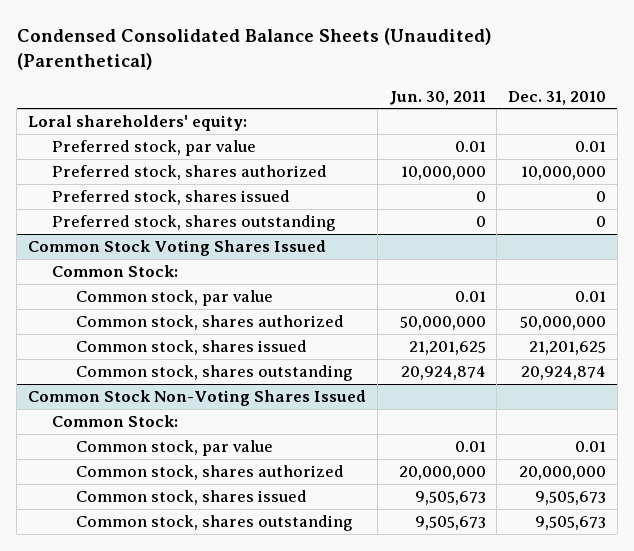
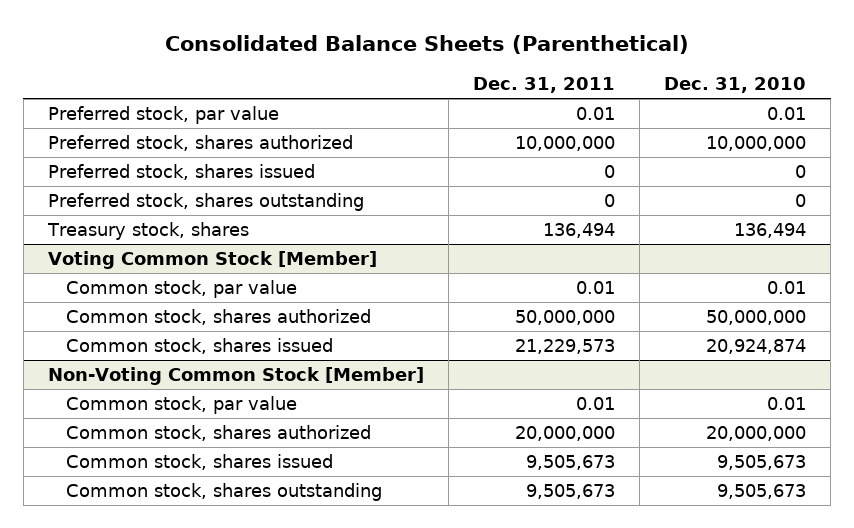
- Condensed Consolidated Balance Sheets (Unaudited) (Parenthetical)
+ Consolidated Balance Sheets (Parenthetical)
- | Jun. 30, 2011 | Dec. 31, 2010
+ | Dec. 31, 2011 | Dec. 31, 2010
- Loral shareholders' equity:
- Common Stock Voting Shares Issued
- Common Stock:
+ Treasury stock, shares | 136,494 | 136,494
+ Voting Common Stock [Member]
- Common stock, shares issued | 21,201,625 | 21,201,625
- Common stock, shares outstanding | 20,924,874 | 20,924,874
- Common Stock Non-Voting Shares Issued
- Common Stock:
+ Common stock, shares issued | 21,229,573 | 20,924,874
+ Non-Voting Common Stock [Member]

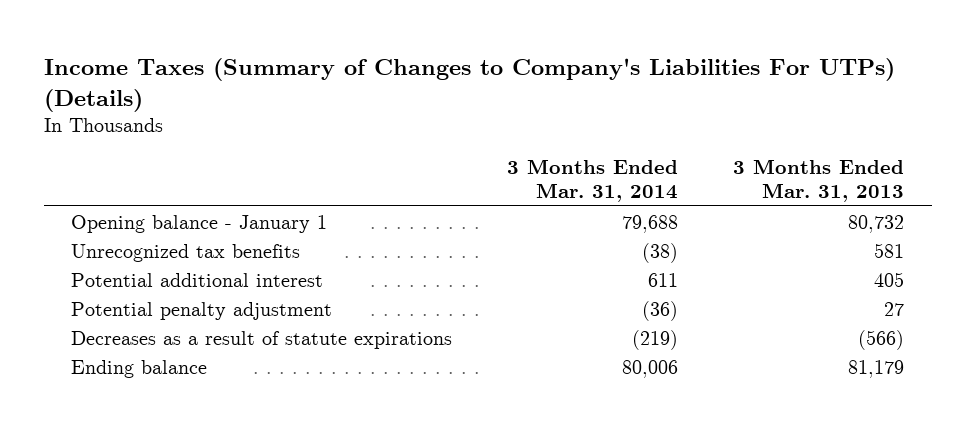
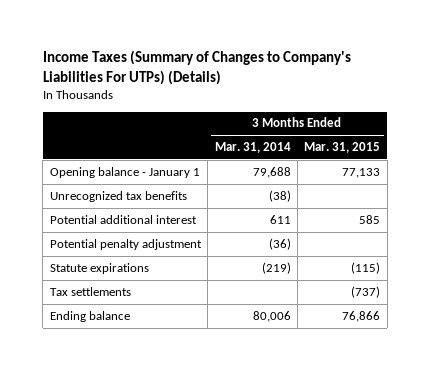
- | 3 Months Ended Mar. 31, 2014 | 3 Months Ended Mar. 31, 2013
+ | 3 Months Ended Mar. 31, 2014 | 3 Months Ended Mar. 31, 2015
- Decreases as a result of statute expirations | (219) | (566)
+ Statute expirations | (219) | (115)
+ Tax settlements | | (737)

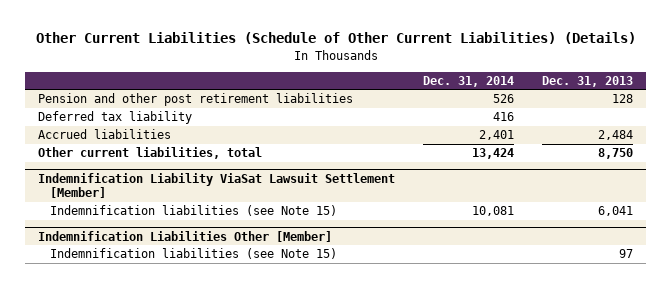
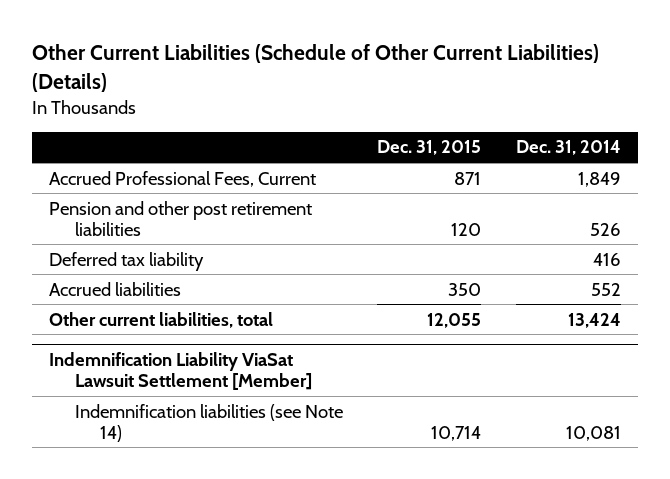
- | Dec. 31, 2014 | Dec. 31, 2013
+ | Dec. 31, 2015 | Dec. 31, 2014
+ Accrued Professional Fees, Current | 871 | 1,849
- Accrued liabilities | 2,401 | 2,484
+ Accrued liabilities | 350 | 552
@ Indemnification Liability ViaSat Lawsuit Settlement [Member]
- Indemnification liabilities (see Note 15) | 10,081 | 6,041
- Indemnification Liabilities Other [Member]
- Indemnification liabilities (see Note 15) | | 97
@ Indemnification Liability ViaSat Lawsuit Settlement [Member]
+ Indemnification liabilities (see Note 14) | 10,714 | 10,081

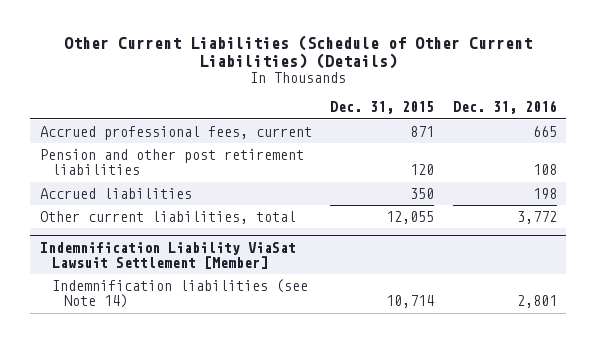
- | Dec. 31, 2015 | Dec. 31, 2014
+ | Dec. 31, 2015 | Dec. 31, 2016
- Accrued Professional Fees, Current | 871 | 1,849
+ Accrued professional fees, current | 871 | 665
- Deferred tax liability | | 416

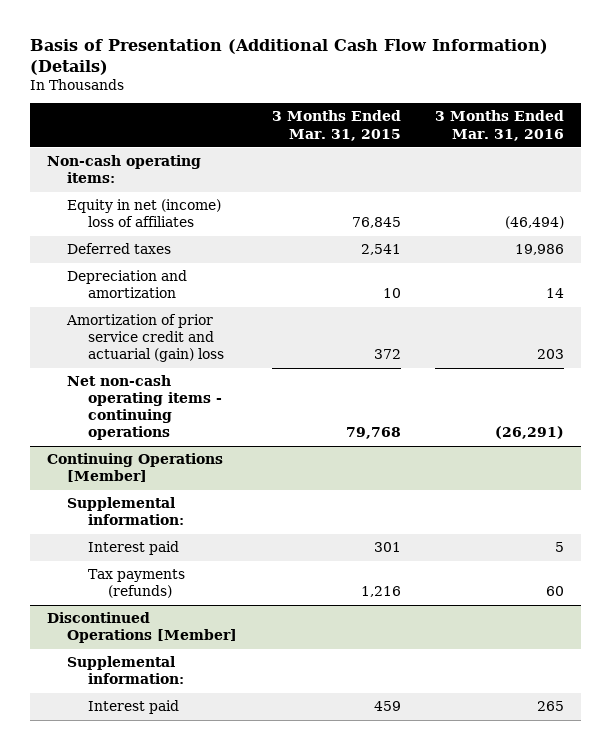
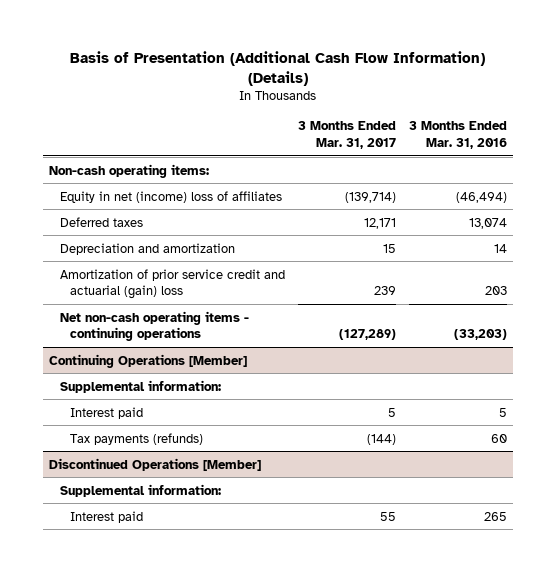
- | 3 Months Ended Mar. 31, 2015 | 3 Months Ended Mar. 31, 2016
+ | 3 Months Ended Mar. 31, 2017 | 3 Months Ended Mar. 31, 2016
- Deferred taxes | 2,541 | 19,986
+ Deferred taxes | 12,171 | 13,074
- Net non-cash operating items - continuing operations | 79,768 | (26,291)
+ Net non-cash operating items - continuing operations | (127,289) | (33,203)

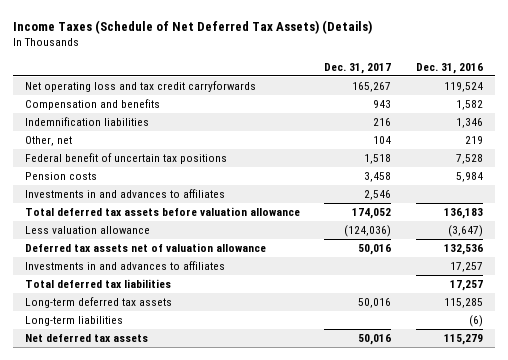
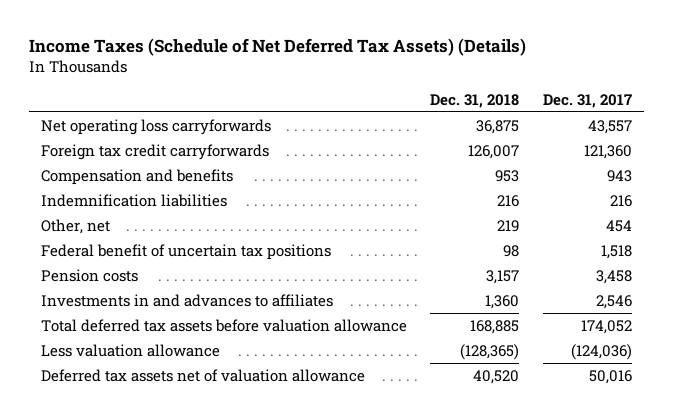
- | Dec. 31, 2017 | Dec. 31, 2016
+ | Dec. 31, 2018 | Dec. 31, 2017
- Net operating loss and tax credit carryforwards | 165,267 | 119,524
+ Net operating loss carryforwards | 36,875 | 43,557
+ Foreign tax credit carryforwards | 126,007 | 121,360
- Other, net | 104 | 219
+ Other, net | 219 | 454
- Investments in and advances to affiliates | | 17,257
- Total deferred tax liabilities | | 17,257
- Long-term deferred tax assets | 50,016 | 115,285
- Long-term liabilities | | (6)
- Net deferred tax assets | 50,016 | 115,279

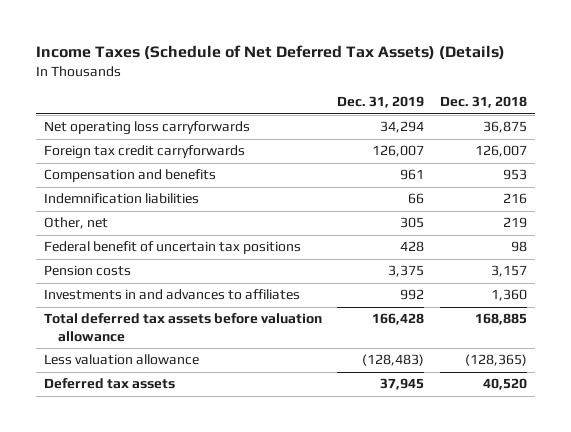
- | Dec. 31, 2018 | Dec. 31, 2017
+ | Dec. 31, 2019 | Dec. 31, 2018
- Deferred tax assets net of valuation allowance | 40,520 | 50,016
+ Deferred tax assets | 37,945 | 40,520

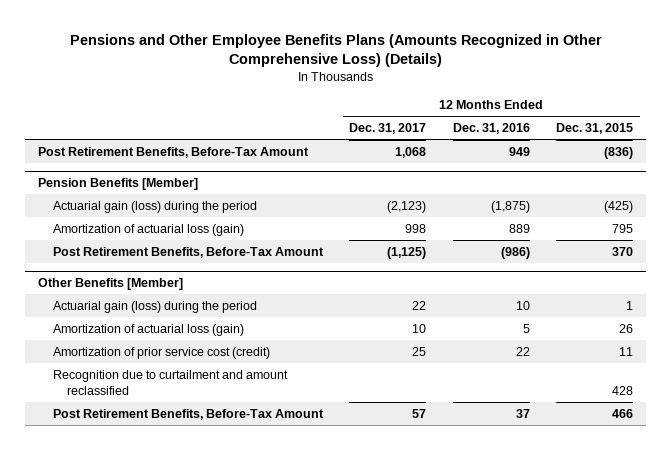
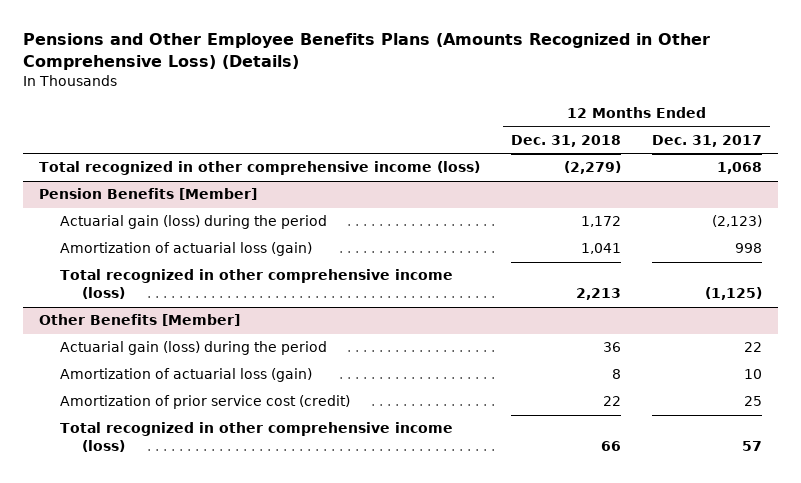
- | 12 Months Ended Dec. 31, 2017 | 12 Months Ended Dec. 31, 2016 | 12 Months Ended Dec. 31, 2015
+ | 12 Months Ended Dec. 31, 2018 | 12 Months Ended Dec. 31, 2017
- Post Retirement Benefits, Before-Tax Amount | 1,068 | 949 | (836)
+ Total recognized in other comprehensive income (loss) | (2,279) | 1,068
@ Pension Benefits [Member]
- Post Retirement Benefits, Before-Tax Amount | (1,125) | (986) | 370
+ Total recognized in other comprehensive income (loss) | 2,213 | (1,125)
@ Other Benefits [Member]
- Recognition due to curtailment and amount reclassified | | | 428
- Post Retirement Benefits, Before-Tax Amount | 57 | 37 | 466
+ Total recognized in other comprehensive income (loss) | 66 | 57

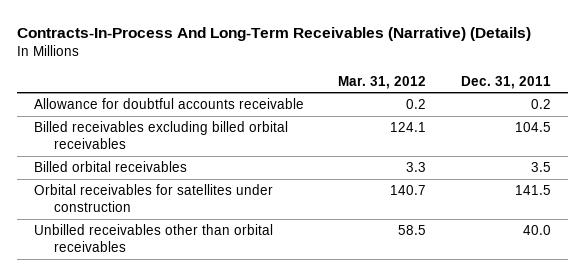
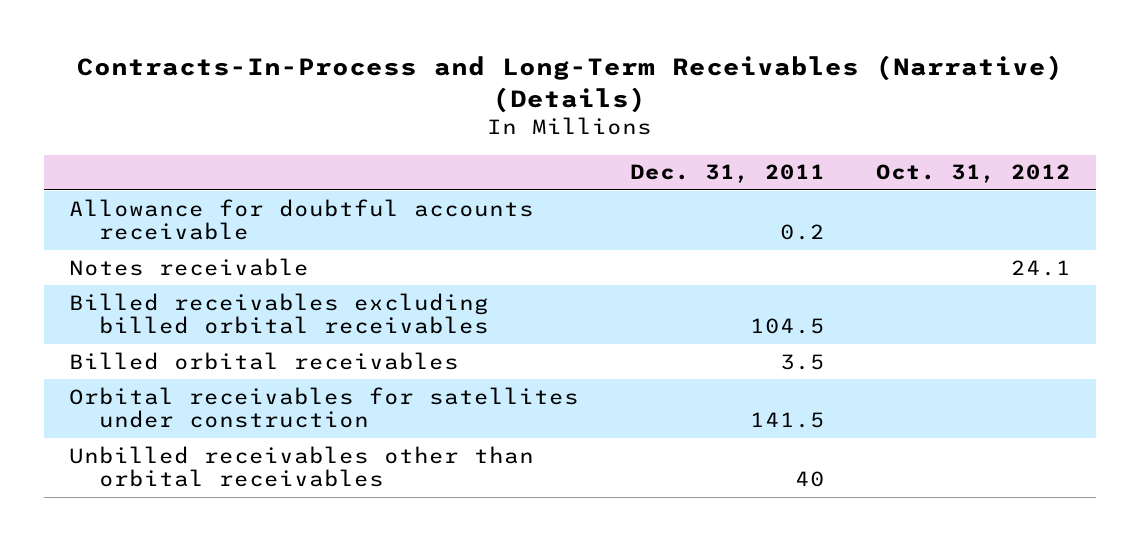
- Contracts-In-Process And Long-Term Receivables (Narrative) (Details)
+ Contracts-In-Process and Long-Term Receivables (Narrative) (Details)
- | Mar. 31, 2012 | Dec. 31, 2011
+ | Dec. 31, 2011 | Oct. 31, 2012
+ Notes receivable | | 24.1
- Unbilled receivables other than orbital receivables | 58.5 | 40.0
+ Unbilled receivables other than orbital receivables | 40 |

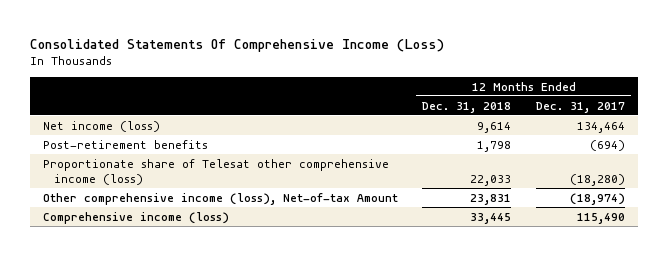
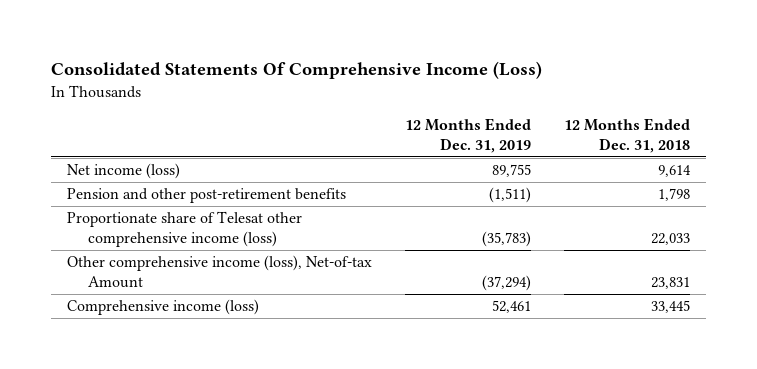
- | 12 Months Ended Dec. 31, 2018 | 12 Months Ended Dec. 31, 2017
+ | 12 Months Ended Dec. 31, 2019 | 12 Months Ended Dec. 31, 2018
- Post-retirement benefits | 1,798 | (694)
+ Pension and other post-retirement benefits | (1,511) | 1,798

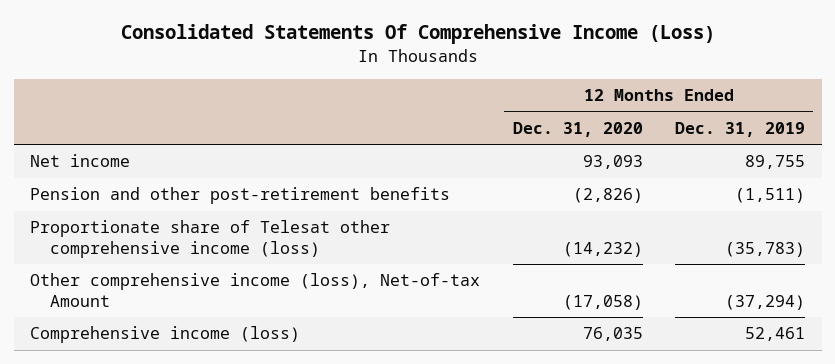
- | 12 Months Ended Dec. 31, 2019 | 12 Months Ended Dec. 31, 2018
+ | 12 Months Ended Dec. 31, 2020 | 12 Months Ended Dec. 31, 2019
- Net income (loss) | 89,755 | 9,614
+ Net income | 93,093 | 89,755

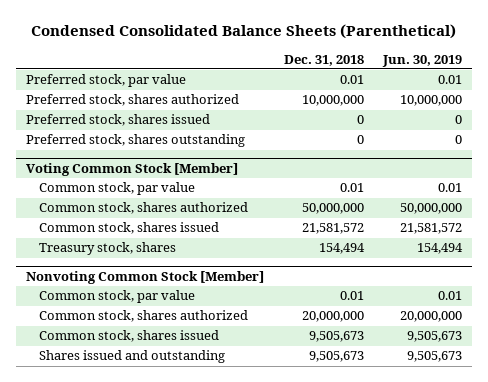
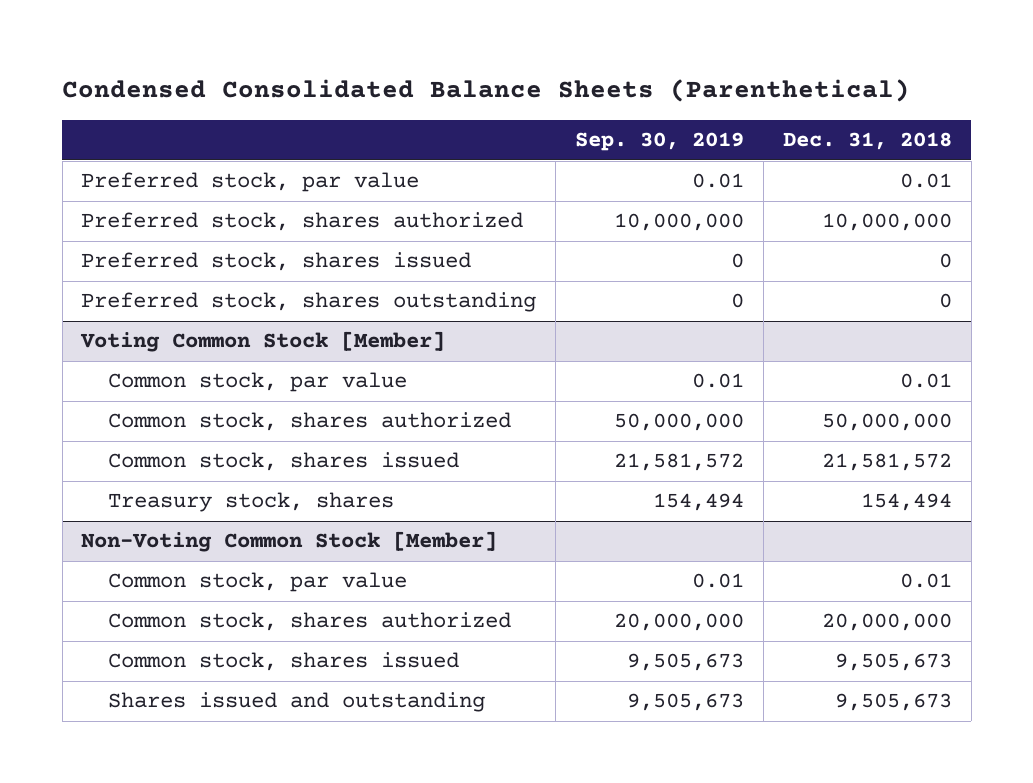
- | Dec. 31, 2018 | Jun. 30, 2019
+ | Sep. 30, 2019 | Dec. 31, 2018
- Nonvoting Common Stock [Member]
+ Non-Voting Common Stock [Member]

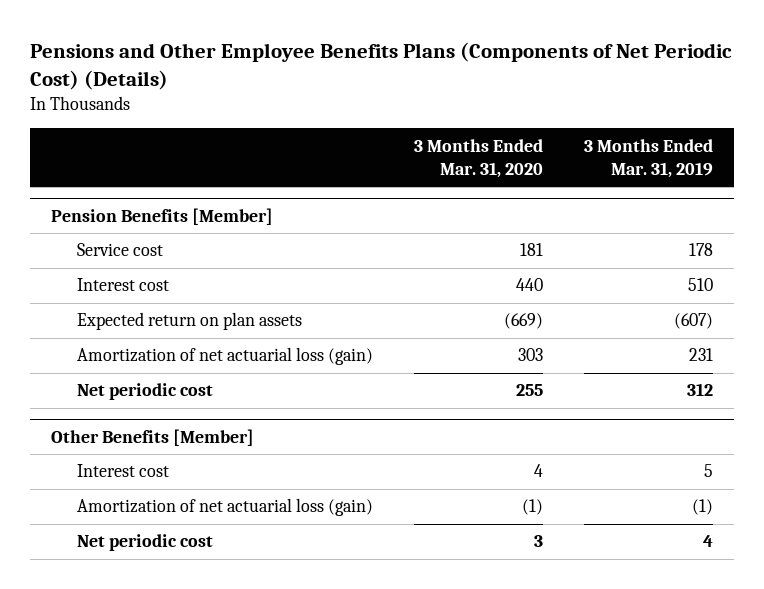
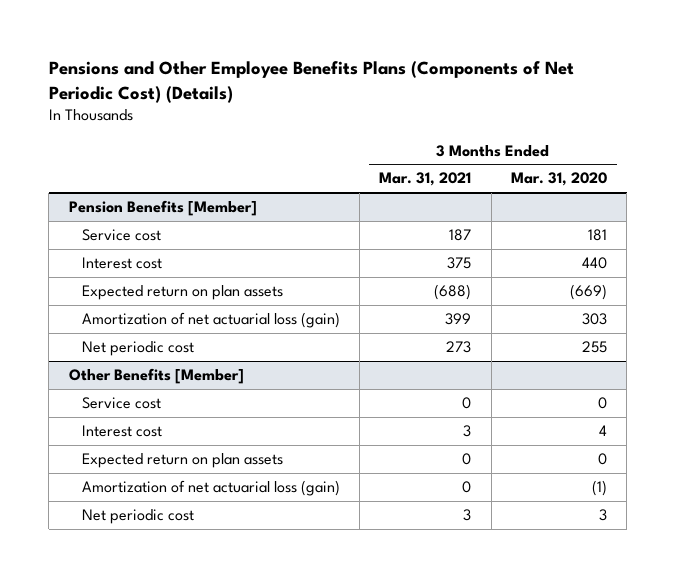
- | 3 Months Ended Mar. 31, 2020 | 3 Months Ended Mar. 31, 2019
+ | 3 Months Ended Mar. 31, 2021 | 3 Months Ended Mar. 31, 2020
@ Other Benefits [Member]
+ Service cost | 0 | 0
+ Expected return on plan assets | 0 | 0

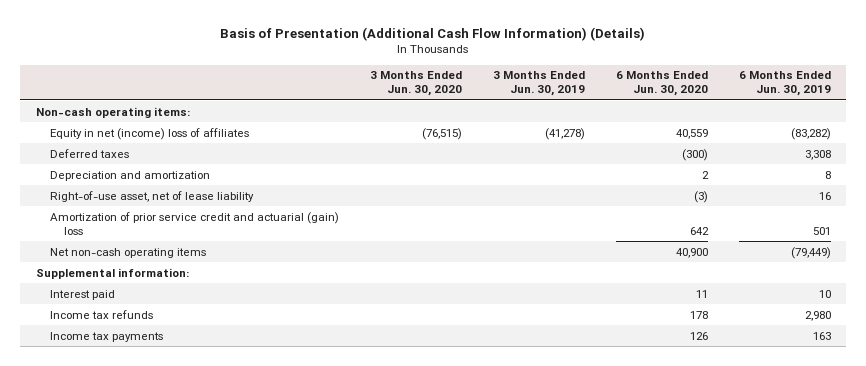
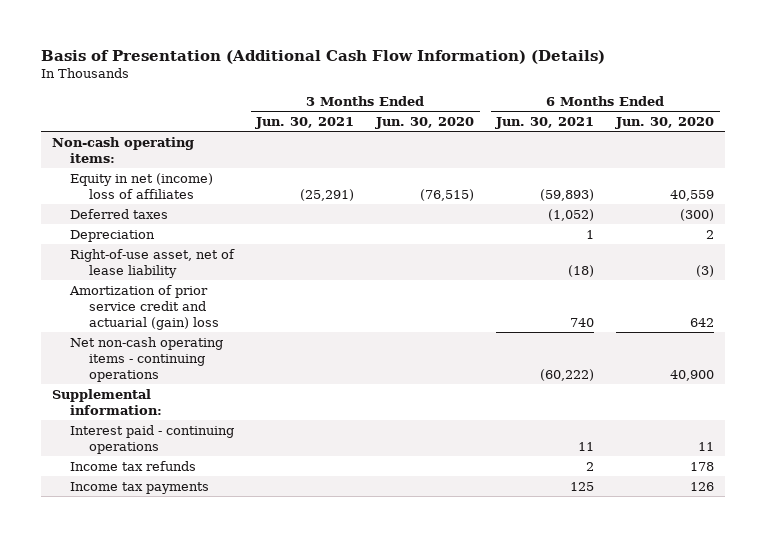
- | 3 Months Ended Jun. 30, 2020 | 3 Months Ended Jun. 30, 2019 | 6 Months Ended Jun. 30, 2020 | 6 Months Ended Jun. 30, 2019
+ | 3 Months Ended Jun. 30, 2021 | 3 Months Ended Jun. 30, 2020 | 6 Months Ended Jun. 30, 2021 | 6 Months Ended Jun. 30, 2020
- Depreciation and amortization | | | 2 | 8
+ Depreciation | | | 1 | 2
- Net non-cash operating items | | | 40,900 | (79,449)
+ Net non-cash operating items - continuing operations | | | (60,222) | 40,900
- Interest paid | | | 11 | 10
+ Interest paid - continuing operations | | | 11 | 11

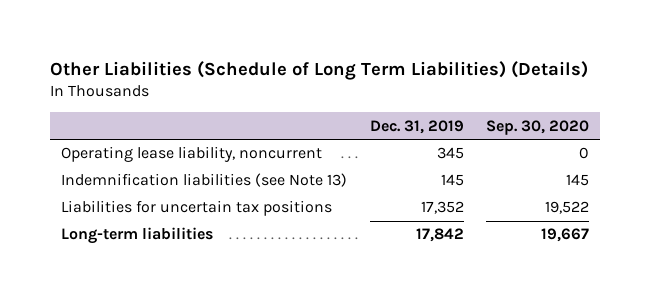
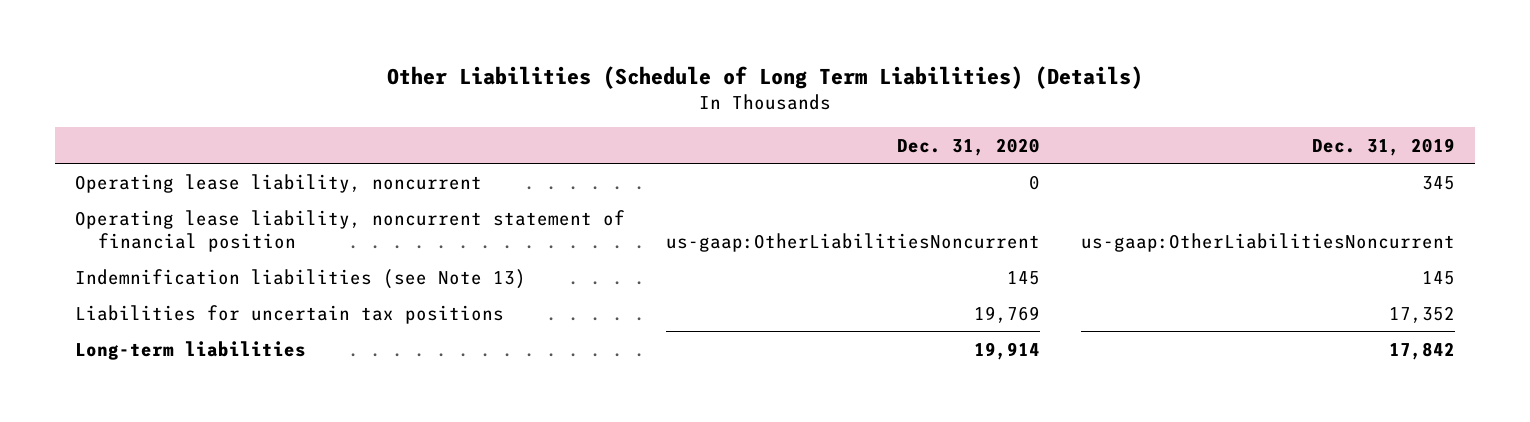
- | Dec. 31, 2019 | Sep. 30, 2020
+ | Dec. 31, 2020 | Dec. 31, 2019
+ Operating lease liability, noncurrent statement of financial position | us-gaap:OtherLiabilitiesNoncurrent | us-gaap:OtherLiabilitiesNoncurrent

